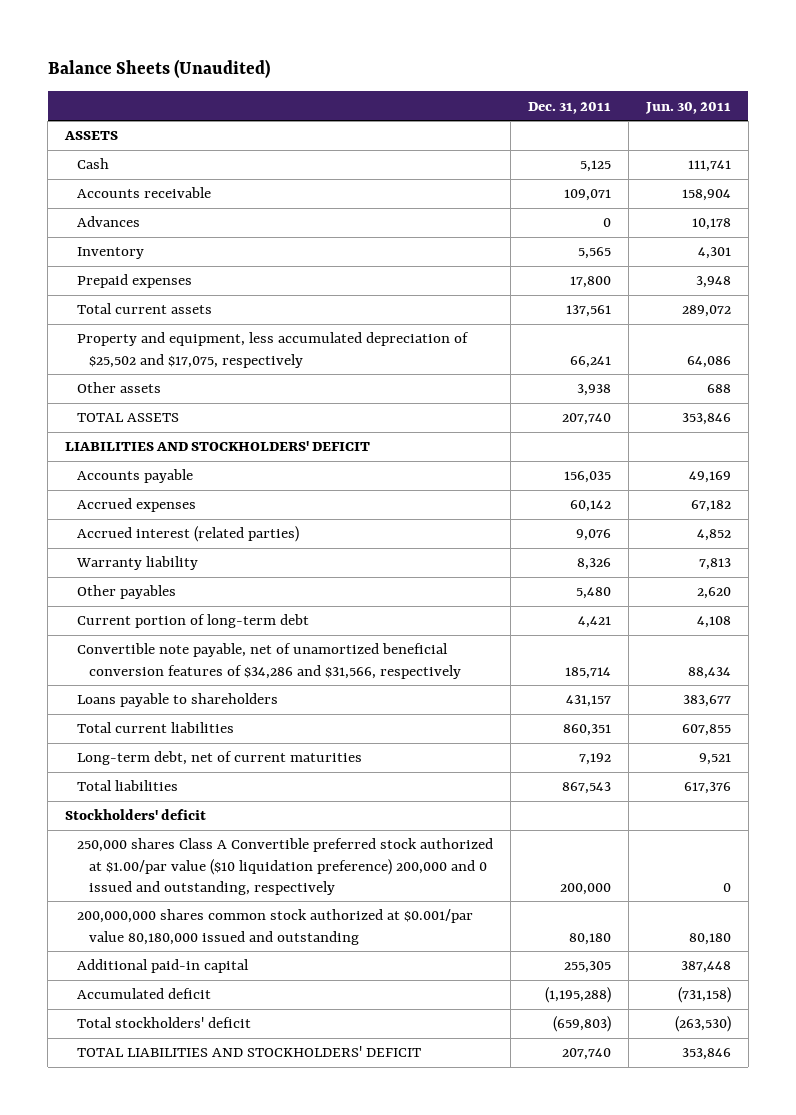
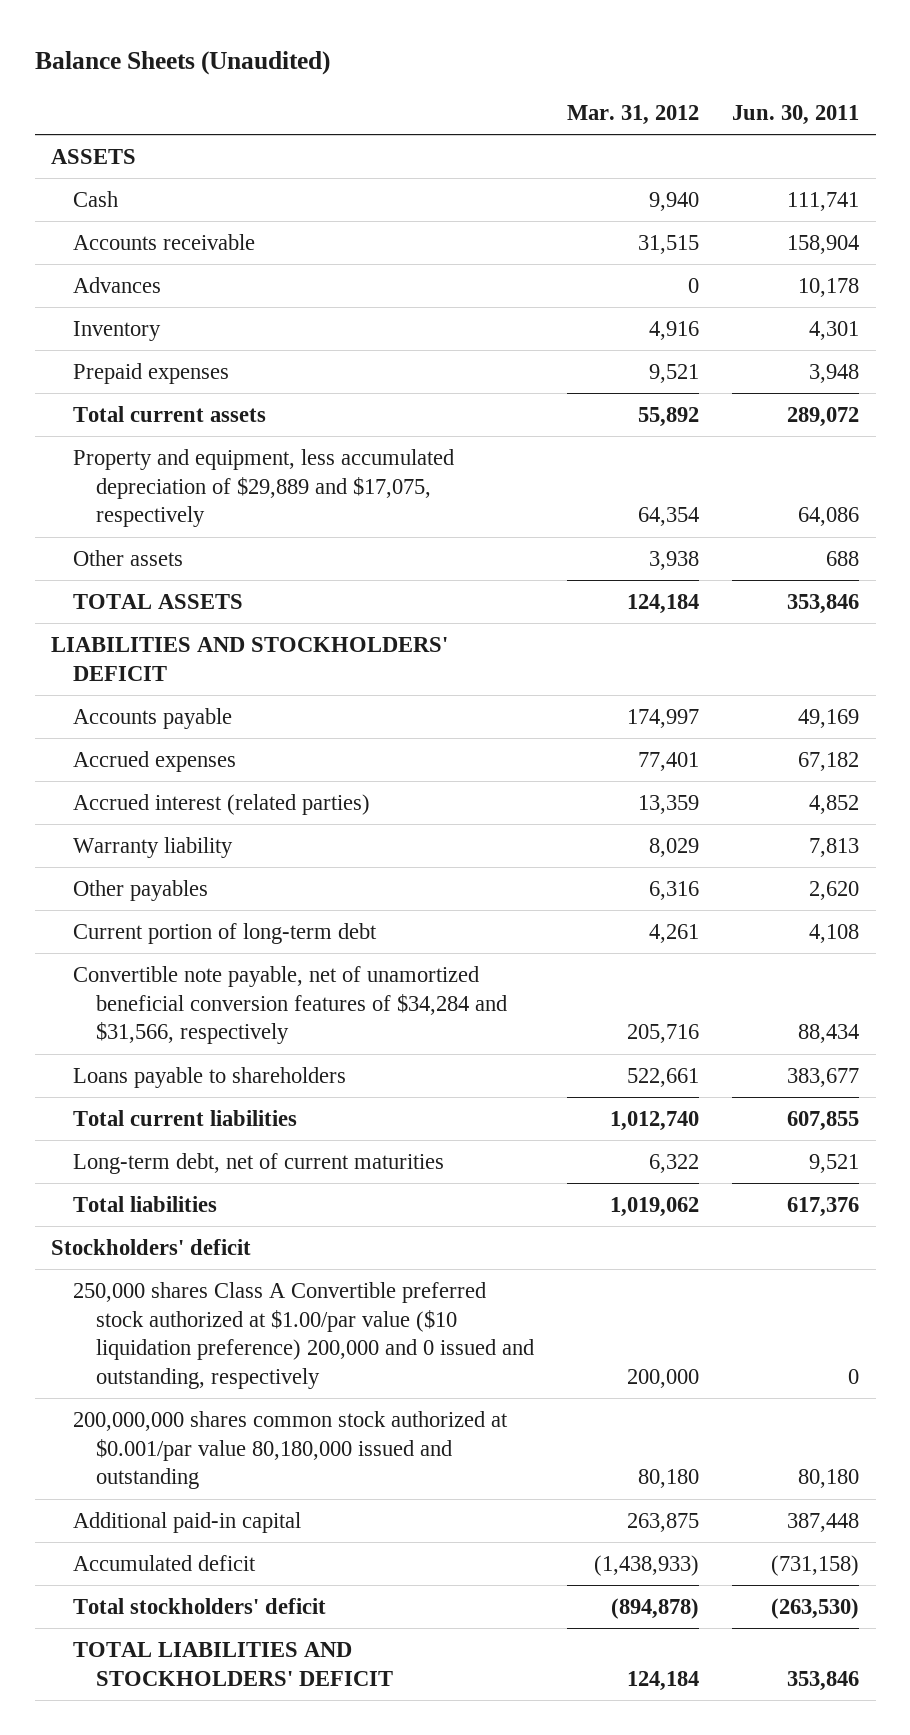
- | Dec. 31, 2011 | Jun. 30, 2011
+ | Mar. 31, 2012 | Jun. 30, 2011
- Property and equipment, less accumulated depreciation of $25,502 and $17,075, respectively | 66,241 | 64,086
+ Property and equipment, less accumulated depreciation of $29,889 and $17,075, respectively | 64,354 | 64,086
- Convertible note payable, net of unamortized beneficial conversion features of $34,286 and $31,566, respectively | 185,714 | 88,434
+ Convertible note payable, net of unamortized beneficial conversion features of $34,284 and $31,566, respectively | 205,716 | 88,434

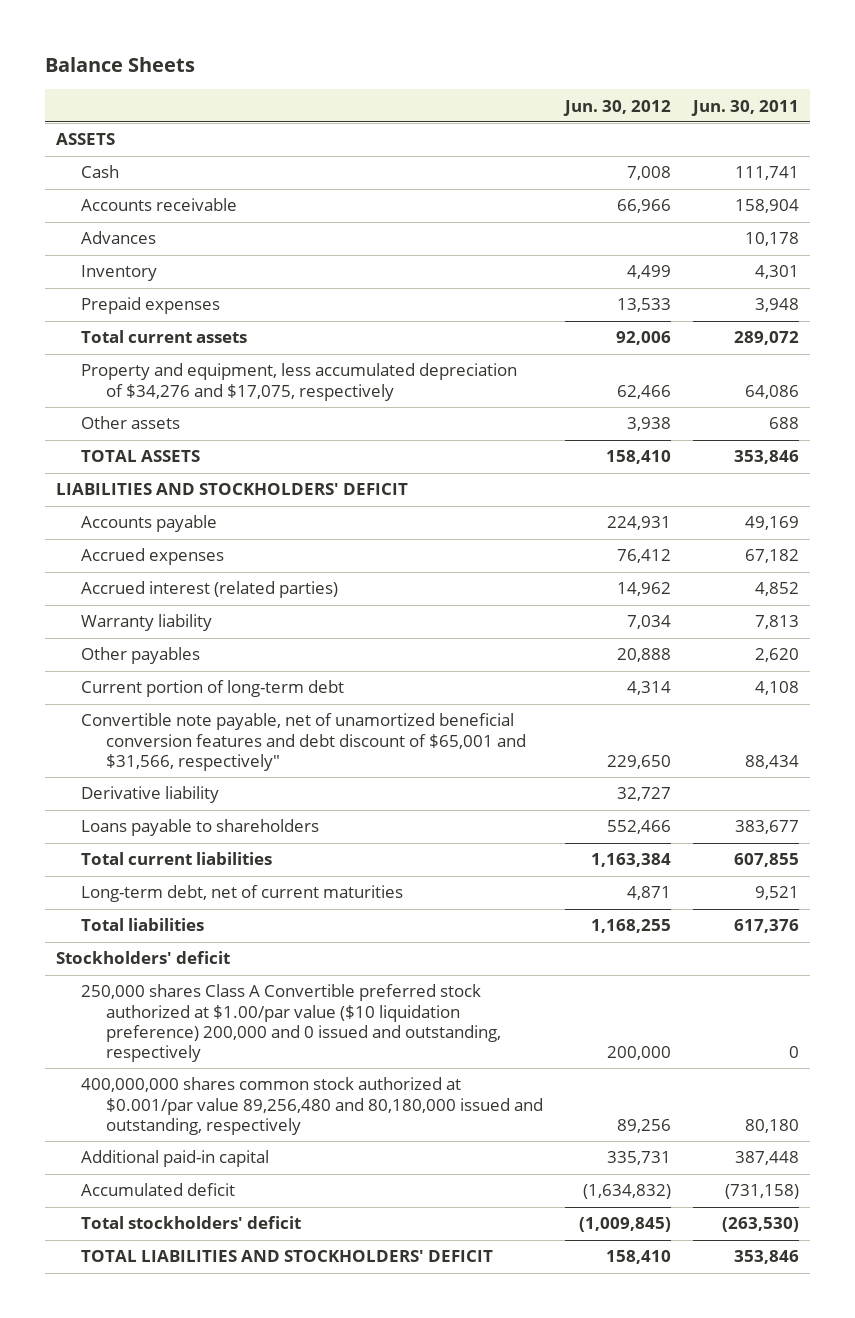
- Balance Sheets (Unaudited)
+ Balance Sheets
- | Mar. 31, 2012 | Jun. 30, 2011
+ | Jun. 30, 2012 | Jun. 30, 2011
- Property and equipment, less accumulated depreciation of $29,889 and $17,075, respectively | 64,354 | 64,086
+ Property and equipment, less accumulated depreciation of $34,276 and $17,075, respectively | 62,466 | 64,086
- Convertible note payable, net of unamortized beneficial conversion features of $34,284 and $31,566, respectively | 205,716 | 88,434
+ Convertible note payable, net of unamortized beneficial conversion features and debt discount of $65,001 and $31,566, respectively" | 229,650 | 88,434
+ Derivative liability | 32,727 |
- 200,000,000 shares common stock authorized at $0.001/par value 80,180,000 issued and outstanding | 80,180 | 80,180
+ 400,000,000 shares common stock authorized at $0.001/par value 89,256,480 and 80,180,000 issued and outstanding, respectively | 89,256 | 80,180

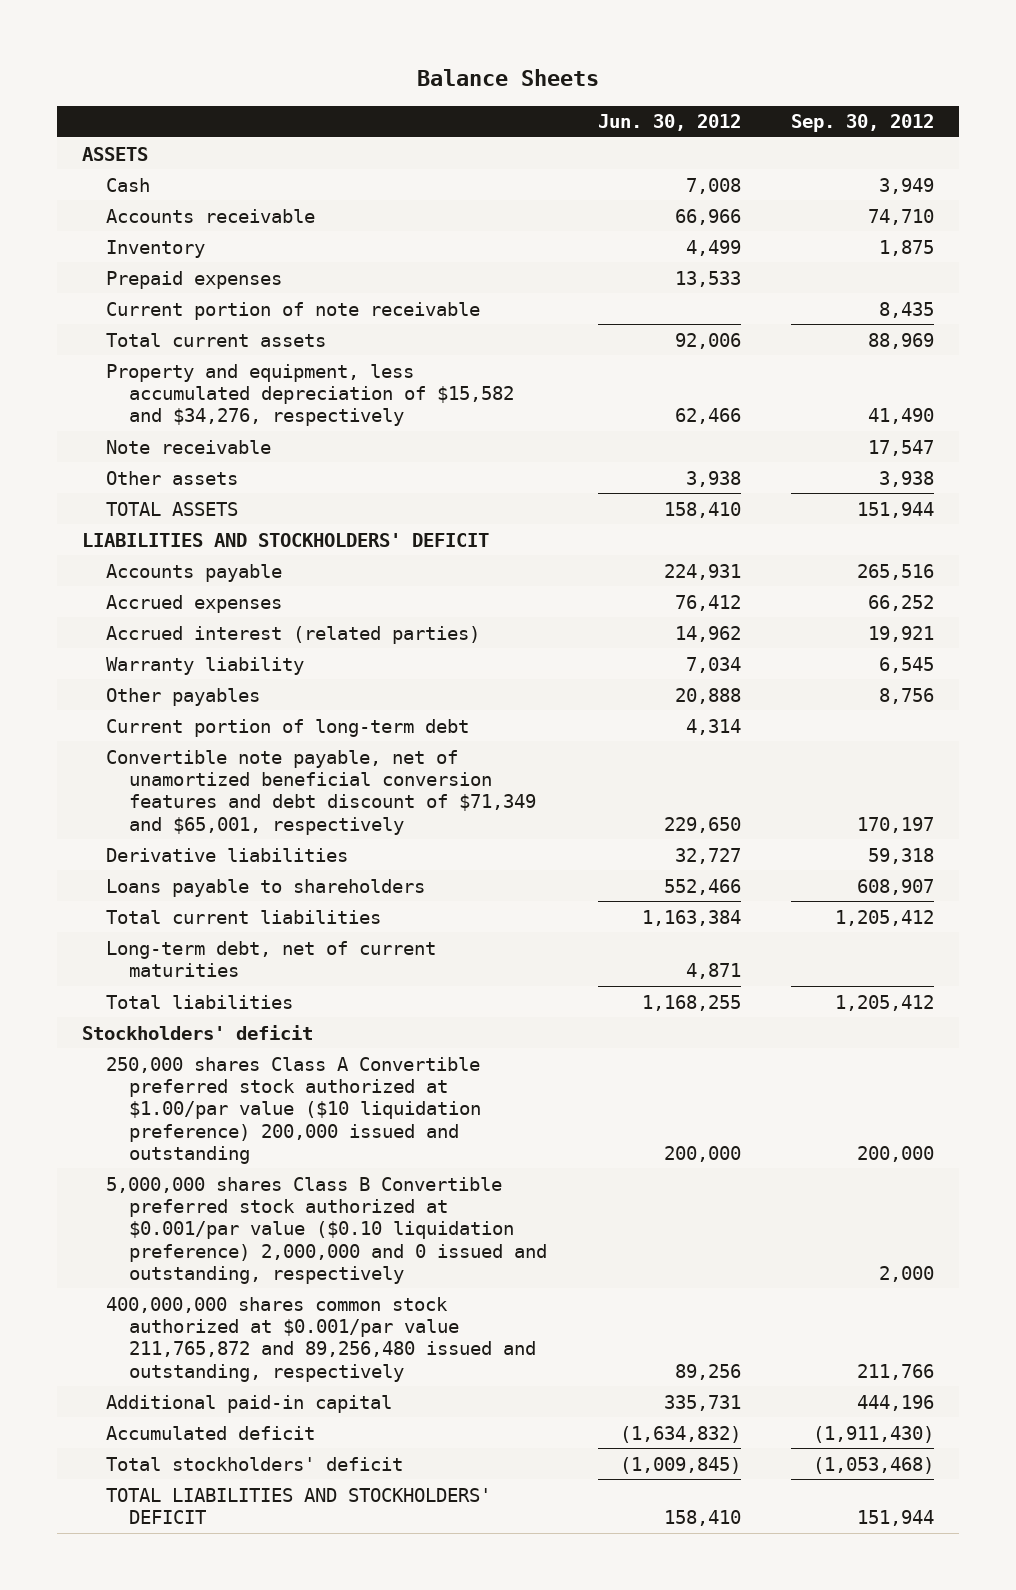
- | Jun. 30, 2012 | Jun. 30, 2011
+ | Jun. 30, 2012 | Sep. 30, 2012
- Advances | | 10,178
+ Current portion of note receivable | | 8,435
- Property and equipment, less accumulated depreciation of $34,276 and $17,075, respectively | 62,466 | 64,086
+ Property and equipment, less accumulated depreciation of $15,582 and $34,276, respectively | 62,466 | 41,490
+ Note receivable | | 17,547
- Convertible note payable, net of unamortized beneficial conversion features and debt discount of $65,001 and $31,566, respectively" | 229,650 | 88,434
- Derivative liability | 32,727 |
+ Convertible note payable, net of unamortized beneficial conversion features and debt discount of $71,349 and $65,001, respectively | 229,650 | 170,197
+ Derivative liabilities | 32,727 | 59,318
- 250,000 shares Class A Convertible preferred stock authorized at $1.00/par value ($10 liquidation preference) 200,000 and 0 issued and outstanding, respectively | 200,000 | 0
- 400,000,000 shares common stock authorized at $0.001/par value 89,256,480 and 80,180,000 issued and outstanding, respectively | 89,256 | 80,180
+ 250,000 shares Class A Convertible preferred stock authorized at $1.00/par value ($10 liquidation preference) 200,000 issued and outstanding | 200,000 | 200,000
+ 5,000,000 shares Class B Convertible preferred stock authorized at $0.001/par value ($0.10 liquidation preference) 2,000,000 and 0 issued and outstanding, respectively | | 2,000
+ 400,000,000 shares common stock authorized at $0.001/par value 211,765,872 and 89,256,480 issued and outstanding, respectively | 89,256 | 211,766

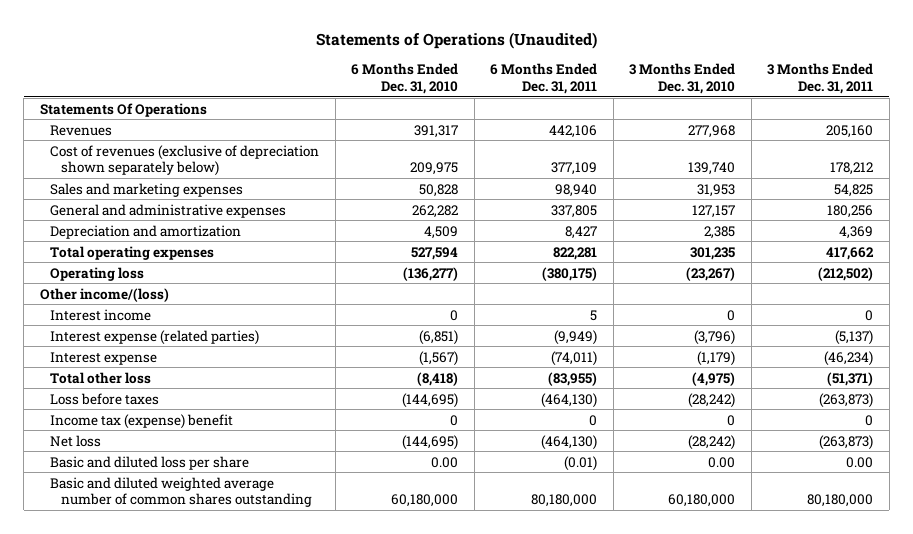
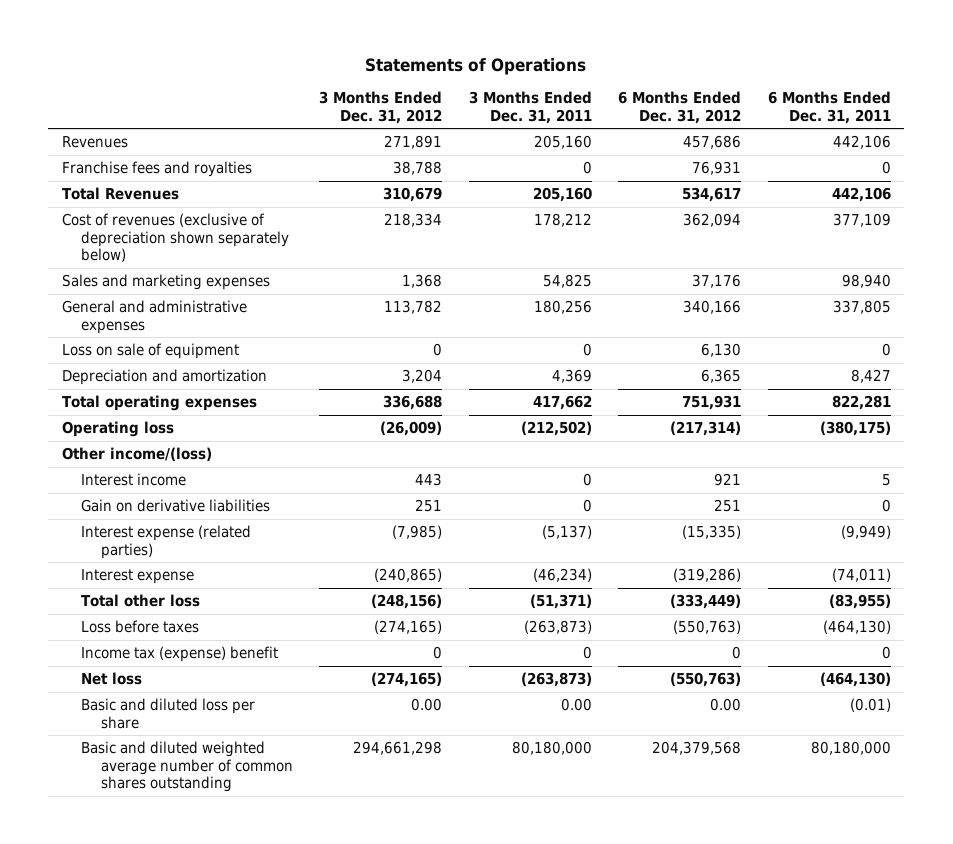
- Statements of Operations (Unaudited)
+ Statements of Operations
- | 6 Months Ended Dec. 31, 2010 | 6 Months Ended Dec. 31, 2011 | 3 Months Ended Dec. 31, 2010 | 3 Months Ended Dec. 31, 2011
+ | 3 Months Ended Dec. 31, 2012 | 3 Months Ended Dec. 31, 2011 | 6 Months Ended Dec. 31, 2012 | 6 Months Ended Dec. 31, 2011
- Statements Of Operations
+ Franchise fees and royalties | 38,788 | 0 | 76,931 | 0
+ Total Revenues | 310,679 | 205,160 | 534,617 | 442,106
+ Loss on sale of equipment | 0 | 0 | 6,130 | 0
+ Gain on derivative liabilities | 251 | 0 | 251 | 0

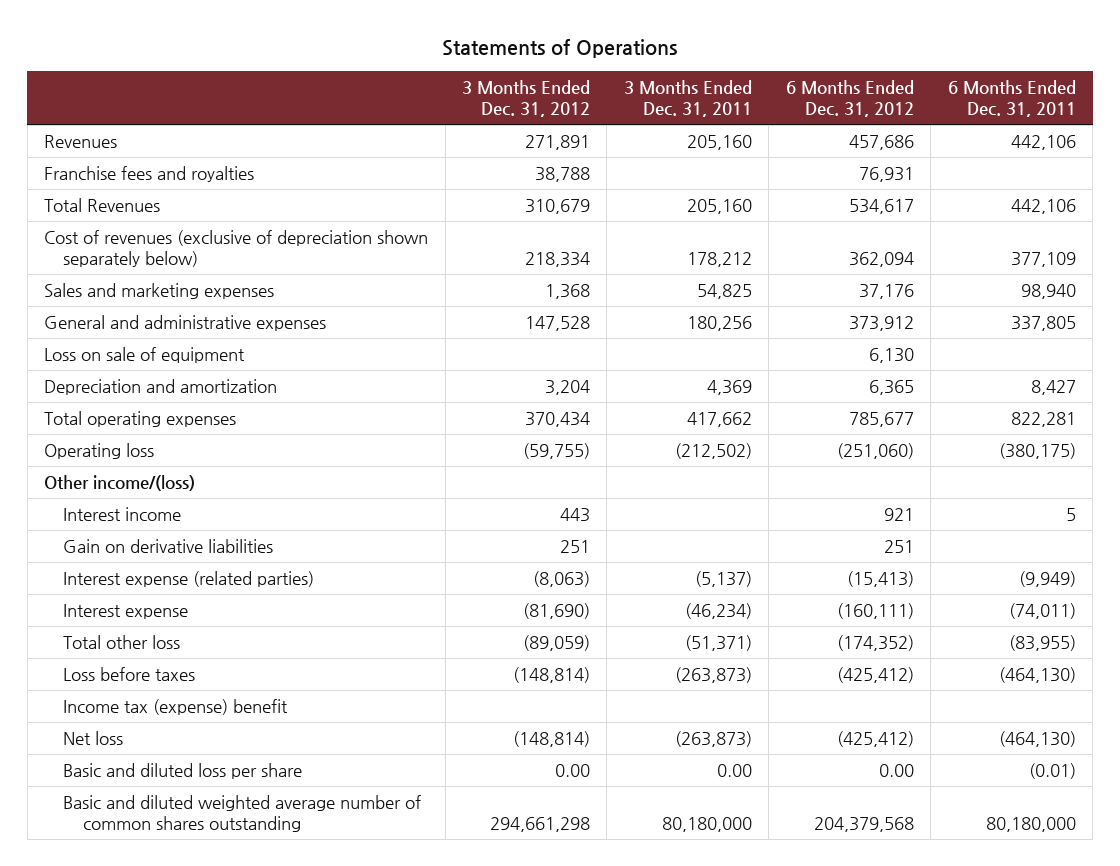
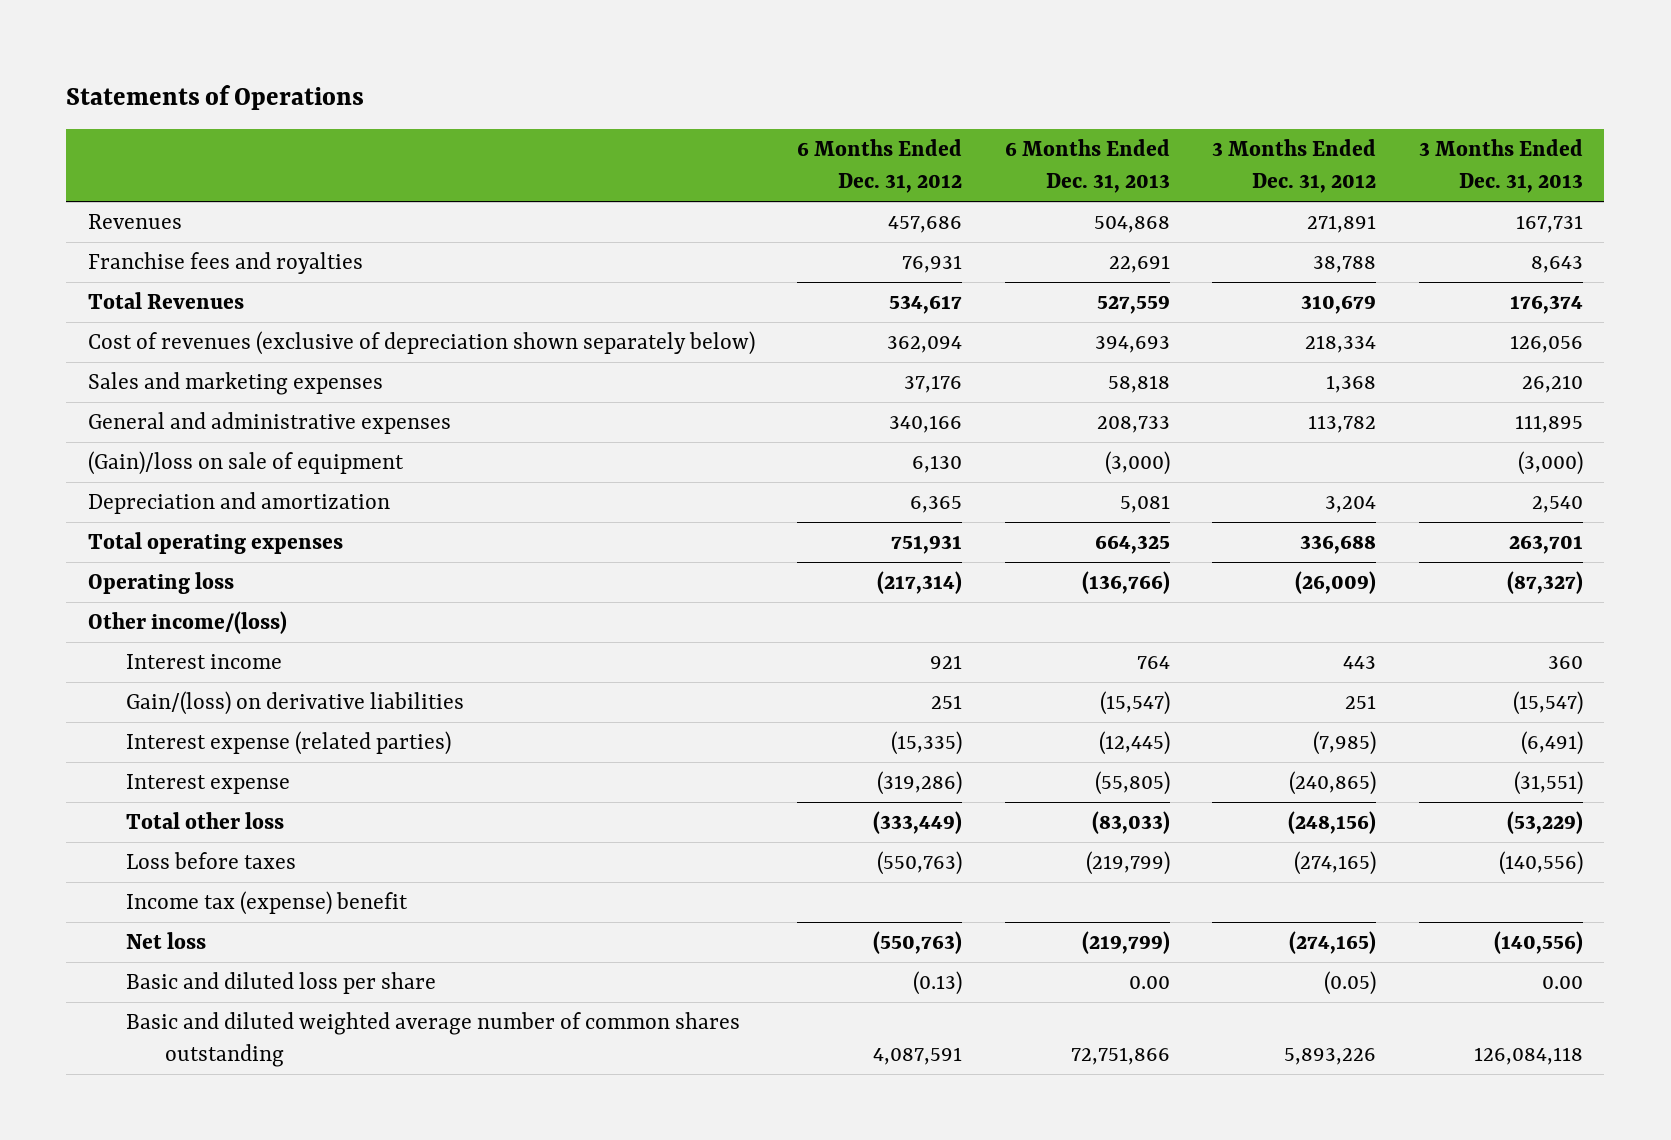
- | 3 Months Ended Dec. 31, 2012 | 3 Months Ended Dec. 31, 2011 | 6 Months Ended Dec. 31, 2012 | 6 Months Ended Dec. 31, 2011
+ | 6 Months Ended Dec. 31, 2012 | 6 Months Ended Dec. 31, 2013 | 3 Months Ended Dec. 31, 2012 | 3 Months Ended Dec. 31, 2013
- General and administrative expenses | 147,528 | 180,256 | 373,912 | 337,805
- Loss on sale of equipment | | | 6,130 |
+ General and administrative expenses | 340,166 | 208,733 | 113,782 | 111,895
+ (Gain)/loss on sale of equipment | 6,130 | (3,000) | | (3,000)
- Total operating expenses | 370,434 | 417,662 | 785,677 | 822,281
- Operating loss | (59,755) | (212,502) | (251,060) | (380,175)
+ Total operating expenses | 751,931 | 664,325 | 336,688 | 263,701
+ Operating loss | (217,314) | (136,766) | (26,009) | (87,327)
- Gain on derivative liabilities | 251 | | 251 |
- Interest expense (related parties) | (8,063) | (5,137) | (15,413) | (9,949)
- Interest expense | (81,690) | (46,234) | (160,111) | (74,011)
- Total other loss | (89,059) | (51,371) | (174,352) | (83,955)
- Loss before taxes | (148,814) | (263,873) | (425,412) | (464,130)
+ Gain/(loss) on derivative liabilities | 251 | (15,547) | 251 | (15,547)
+ Interest expense (related parties) | (15,335) | (12,445) | (7,985) | (6,491)
+ Interest expense | (319,286) | (55,805) | (240,865) | (31,551)
+ Total other loss | (333,449) | (83,033) | (248,156) | (53,229)
+ Loss before taxes | (550,763) | (219,799) | (274,165) | (140,556)
- Net loss | (148,814) | (263,873) | (425,412) | (464,130)
- Basic and diluted loss per share | 0.00 | 0.00 | 0.00 | (0.01)
- Basic and diluted weighted average number of common shares outstanding | 294,661,298 | 80,180,000 | 204,379,568 | 80,180,000
+ Net loss | (550,763) | (219,799) | (274,165) | (140,556)
+ Basic and diluted loss per share | (0.13) | 0.00 | (0.05) | 0.00
+ Basic and diluted weighted average number of common shares outstanding | 4,087,591 | 72,751,866 | 5,893,226 | 126,084,118

